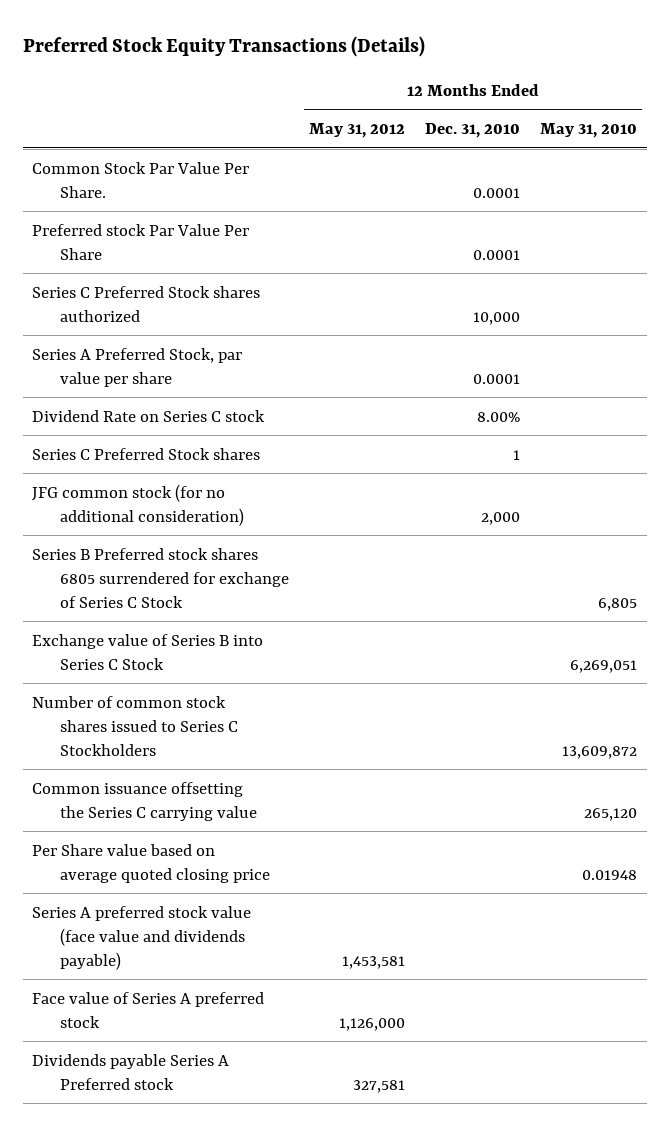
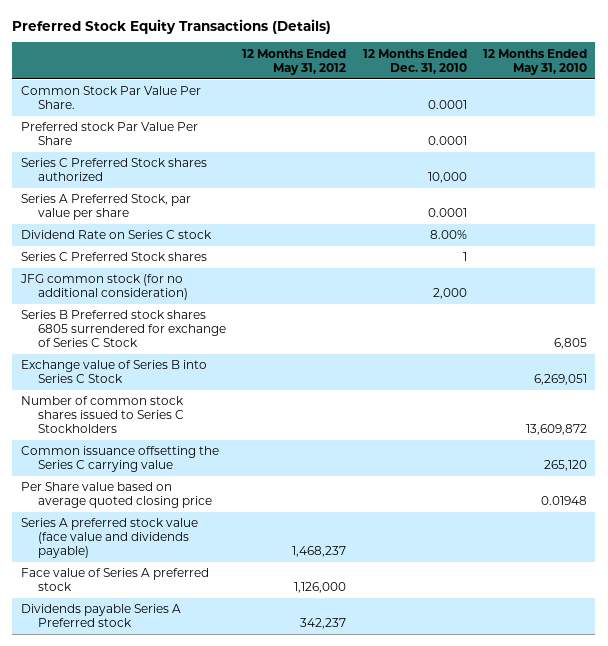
- Series A preferred stock value (face value and dividends payable) | 1,453,581 | |
+ Series A preferred stock value (face value and dividends payable) | 1,468,237 | |
- Dividends payable Series A Preferred stock | 327,581 | |
+ Dividends payable Series A Preferred stock | 342,237 | |

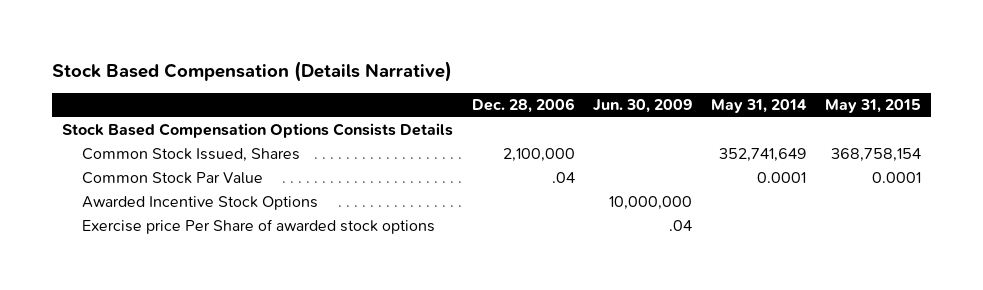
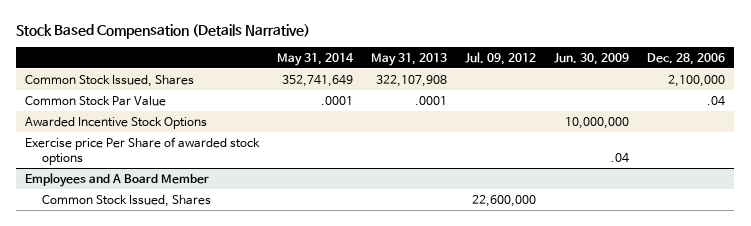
- | Dec. 28, 2006 | Jun. 30, 2009 | May 31, 2014 | May 31, 2015
+ | May 31, 2014 | May 31, 2013 | Jul. 09, 2012 | Jun. 30, 2009 | Dec. 28, 2006
- Stock Based Compensation Options Consists Details
- Common Stock Par Value | .04 | | 0.0001 | 0.0001
+ Common Stock Par Value | .0001 | .0001 | | | .04
+ Employees and A Board Member
+ Common Stock Issued, Shares | | | 22,600,000 | |

